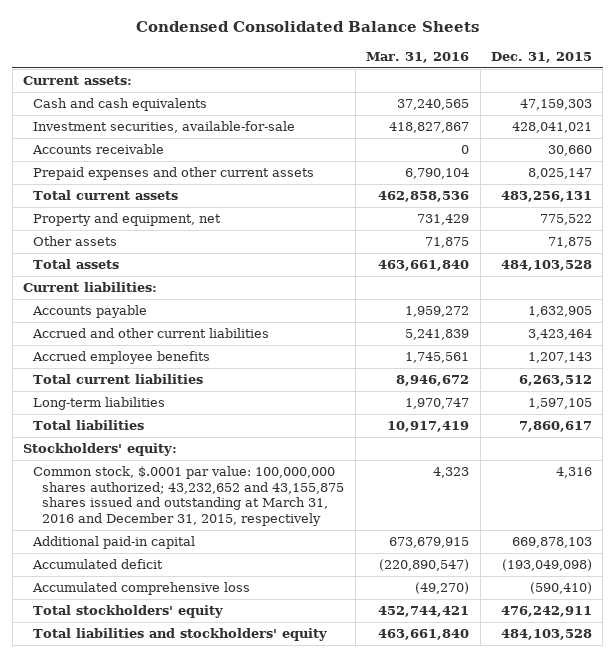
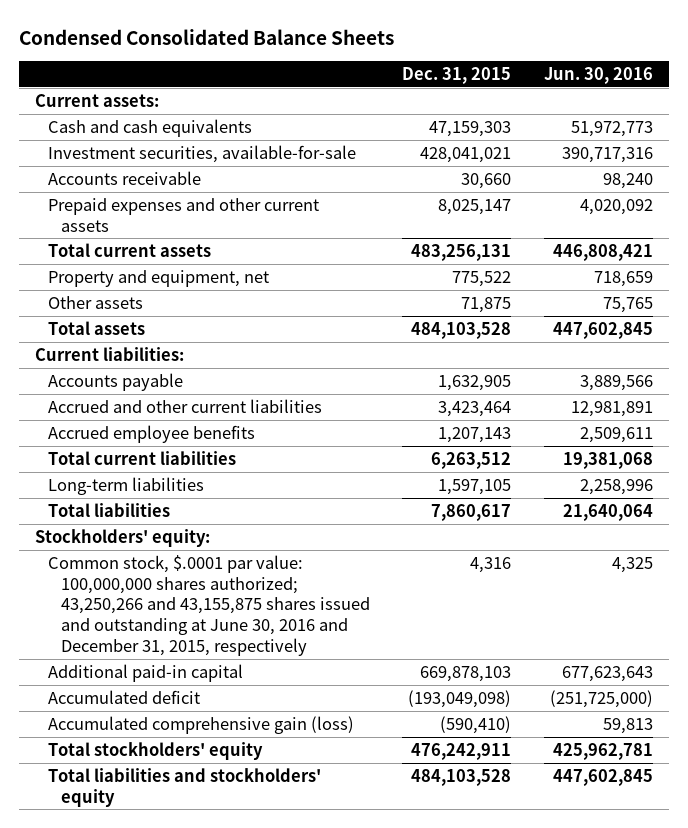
- | Mar. 31, 2016 | Dec. 31, 2015
+ | Dec. 31, 2015 | Jun. 30, 2016
- Common stock, $.0001 par value: 100,000,000 shares authorized; 43,232,652 and 43,155,875 shares issued and outstanding at March 31, 2016 and December 31, 2015, respectively | 4,323 | 4,316
+ Common stock, $.0001 par value: 100,000,000 shares authorized; 43,250,266 and 43,155,875 shares issued and outstanding at June 30, 2016 and December 31, 2015, respectively | 4,316 | 4,325
- Accumulated comprehensive loss | (49,270) | (590,410)
+ Accumulated comprehensive gain (loss) | (590,410) | 59,813

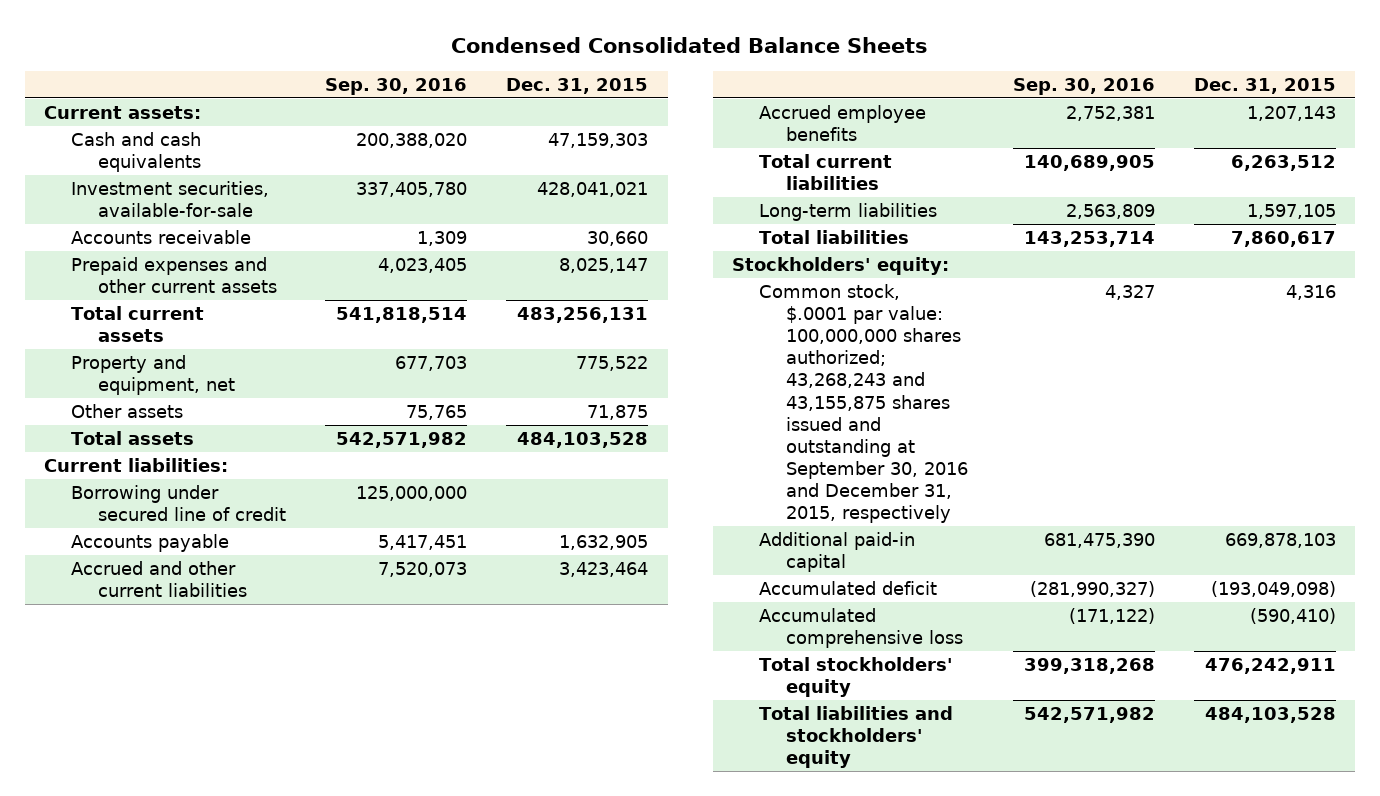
- | Dec. 31, 2015 | Jun. 30, 2016
+ | Sep. 30, 2016 | Dec. 31, 2015
+ Borrowing under secured line of credit | 125,000,000 |
- Common stock, $.0001 par value: 100,000,000 shares authorized; 43,250,266 and 43,155,875 shares issued and outstanding at June 30, 2016 and December 31, 2015, respectively | 4,316 | 4,325
+ Common stock, $.0001 par value: 100,000,000 shares authorized; 43,268,243 and 43,155,875 shares issued and outstanding at September 30, 2016 and December 31, 2015, respectively | 4,327 | 4,316
- Accumulated comprehensive gain (loss) | (590,410) | 59,813
+ Accumulated comprehensive loss | (171,122) | (590,410)

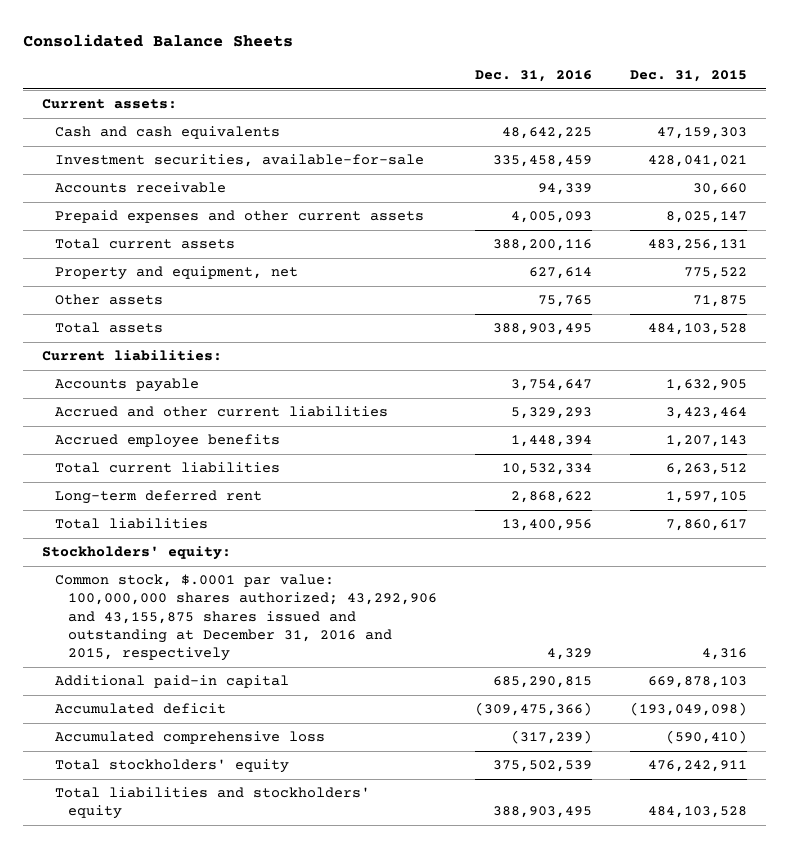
- Condensed Consolidated Balance Sheets
+ Consolidated Balance Sheets
- | Sep. 30, 2016 | Dec. 31, 2015
+ | Dec. 31, 2016 | Dec. 31, 2015
- Borrowing under secured line of credit | 125,000,000 |
- Long-term liabilities | 2,563,809 | 1,597,105
+ Long-term deferred rent | 2,868,622 | 1,597,105
- Common stock, $.0001 par value: 100,000,000 shares authorized; 43,268,243 and 43,155,875 shares issued and outstanding at September 30, 2016 and December 31, 2015, respectively | 4,327 | 4,316
+ Common stock, $.0001 par value: 100,000,000 shares authorized; 43,292,906 and 43,155,875 shares issued and outstanding at December 31, 2016 and 2015, respectively | 4,329 | 4,316

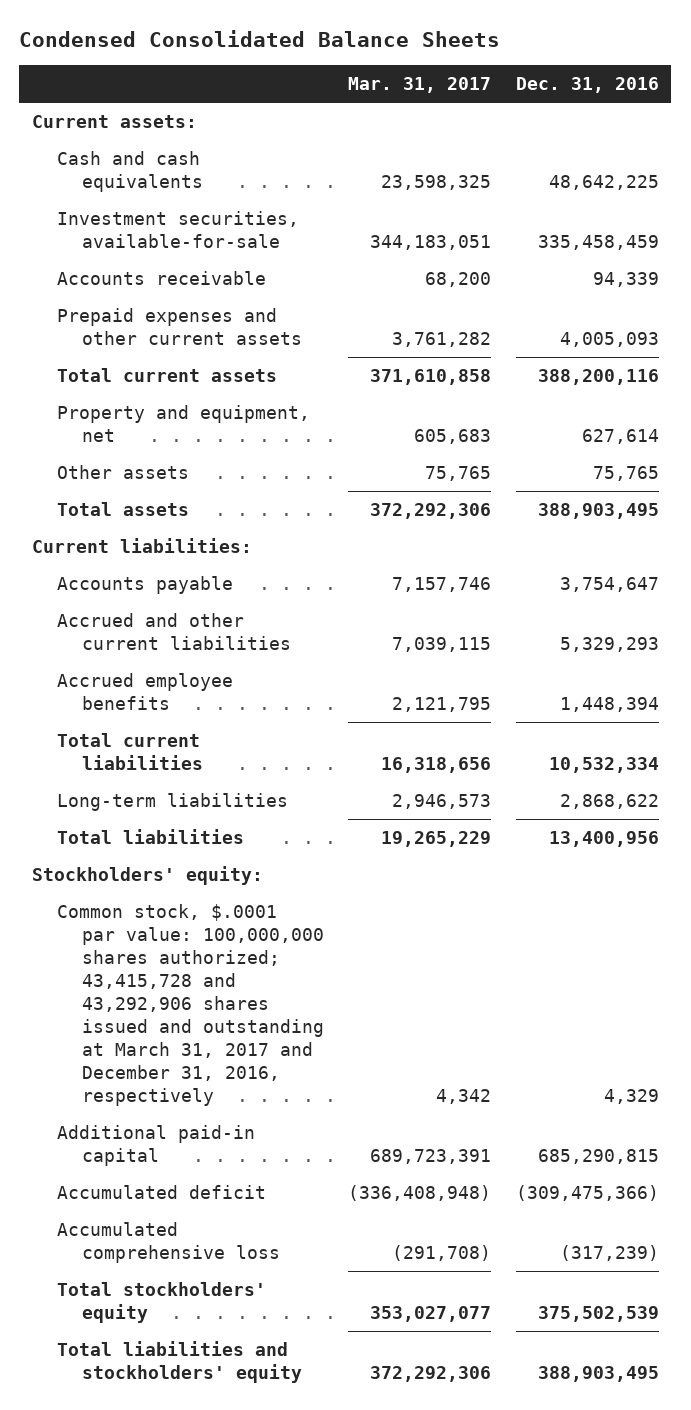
- Consolidated Balance Sheets
+ Condensed Consolidated Balance Sheets
- | Dec. 31, 2016 | Dec. 31, 2015
+ | Mar. 31, 2017 | Dec. 31, 2016
- Long-term deferred rent | 2,868,622 | 1,597,105
+ Long-term liabilities | 2,946,573 | 2,868,622
- Common stock, $.0001 par value: 100,000,000 shares authorized; 43,292,906 and 43,155,875 shares issued and outstanding at December 31, 2016 and 2015, respectively | 4,329 | 4,316
+ Common stock, $.0001 par value: 100,000,000 shares authorized; 43,415,728 and 43,292,906 shares issued and outstanding at March 31, 2017 and December 31, 2016, respectively | 4,342 | 4,329

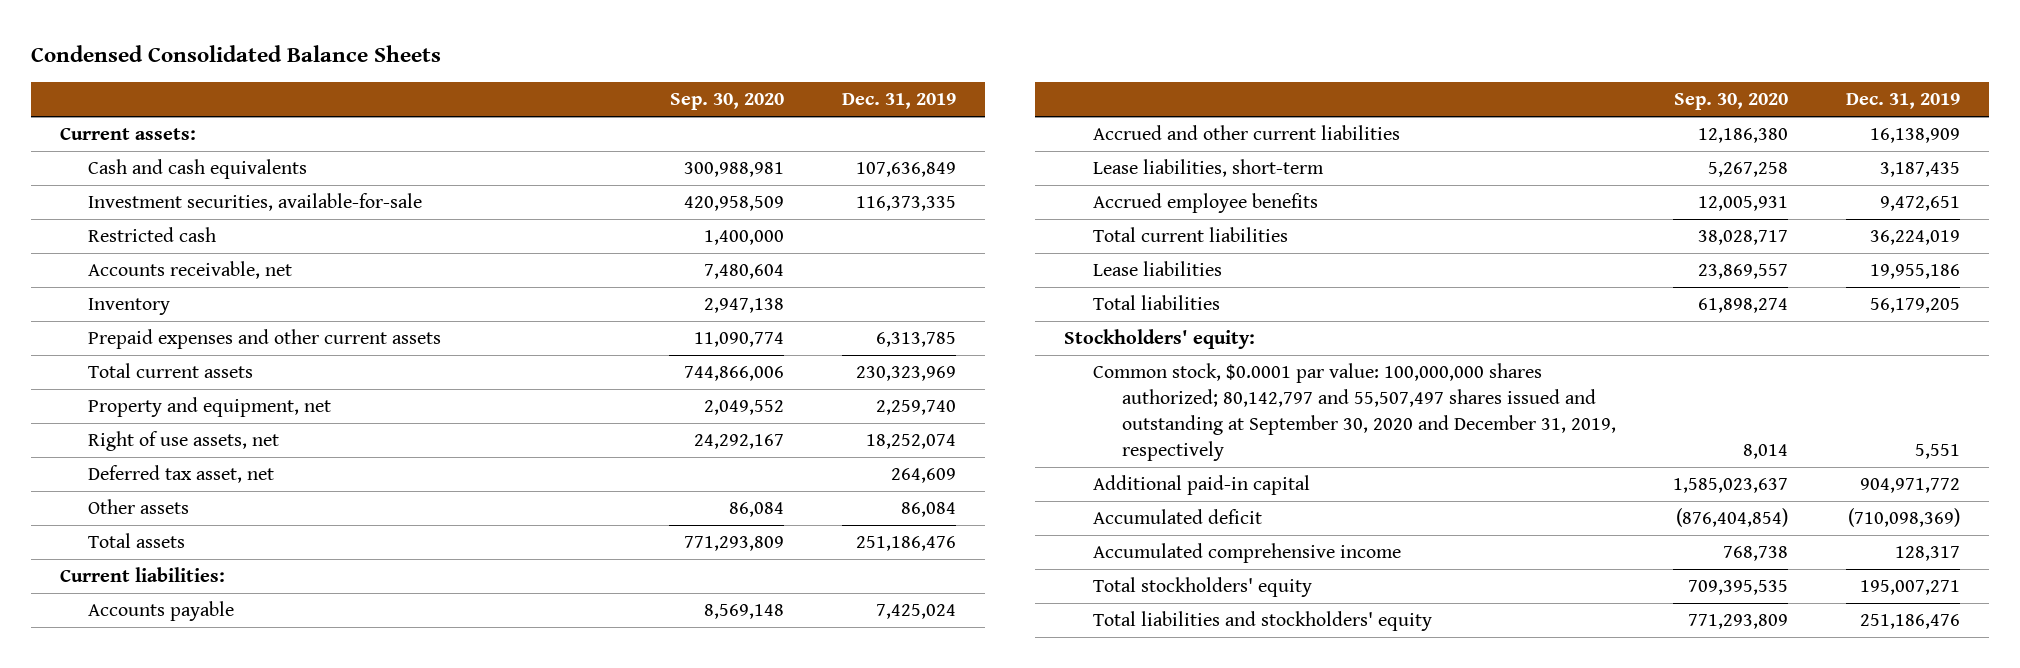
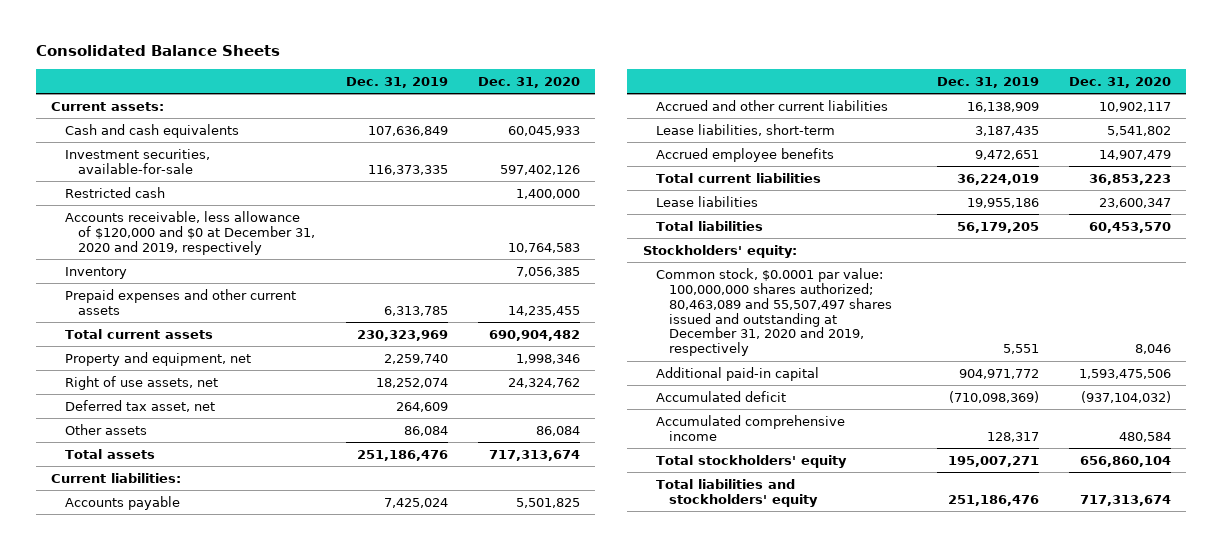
- Condensed Consolidated Balance Sheets
+ Consolidated Balance Sheets
- | Sep. 30, 2020 | Dec. 31, 2019
+ | Dec. 31, 2019 | Dec. 31, 2020
- Accounts receivable, net | 7,480,604 |
+ Accounts receivable, less allowance of $120,000 and $0 at December 31, 2020 and 2019, respectively | | 10,764,583
- Common stock, $0.0001 par value: 100,000,000 shares authorized; 80,142,797 and 55,507,497 shares issued and outstanding at September 30, 2020 and December 31, 2019, respectively | 8,014 | 5,551
+ Common stock, $0.0001 par value: 100,000,000 shares authorized; 80,463,089 and 55,507,497 shares issued and outstanding at December 31, 2020 and 2019, respectively | 5,551 | 8,046

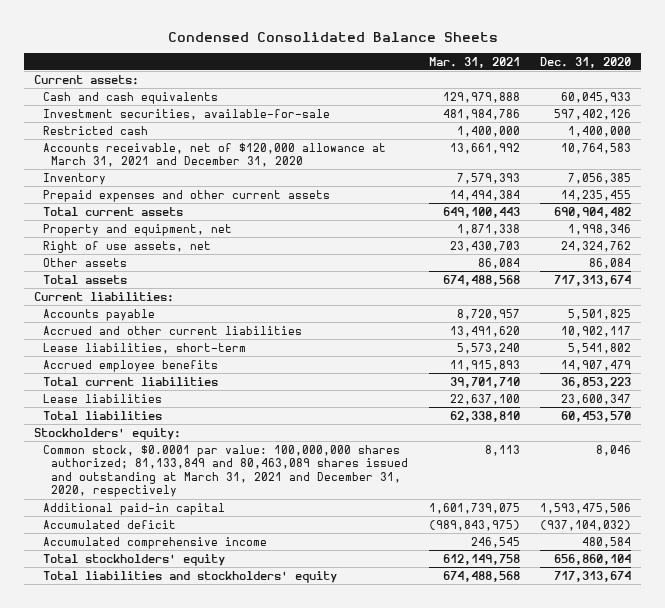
- Consolidated Balance Sheets
+ Condensed Consolidated Balance Sheets
- | Dec. 31, 2019 | Dec. 31, 2020
+ | Mar. 31, 2021 | Dec. 31, 2020
- Accounts receivable, less allowance of $120,000 and $0 at December 31, 2020 and 2019, respectively | | 10,764,583
+ Accounts receivable, net of $120,000 allowance at March 31, 2021 and December 31, 2020 | 13,661,992 | 10,764,583
- Deferred tax asset, net | 264,609 |
- Common stock, $0.0001 par value: 100,000,000 shares authorized; 80,463,089 and 55,507,497 shares issued and outstanding at December 31, 2020 and 2019, respectively | 5,551 | 8,046
+ Common stock, $0.0001 par value: 100,000,000 shares authorized; 81,133,849 and 80,463,089 shares issued and outstanding at March 31, 2021 and December 31, 2020, respectively | 8,113 | 8,046

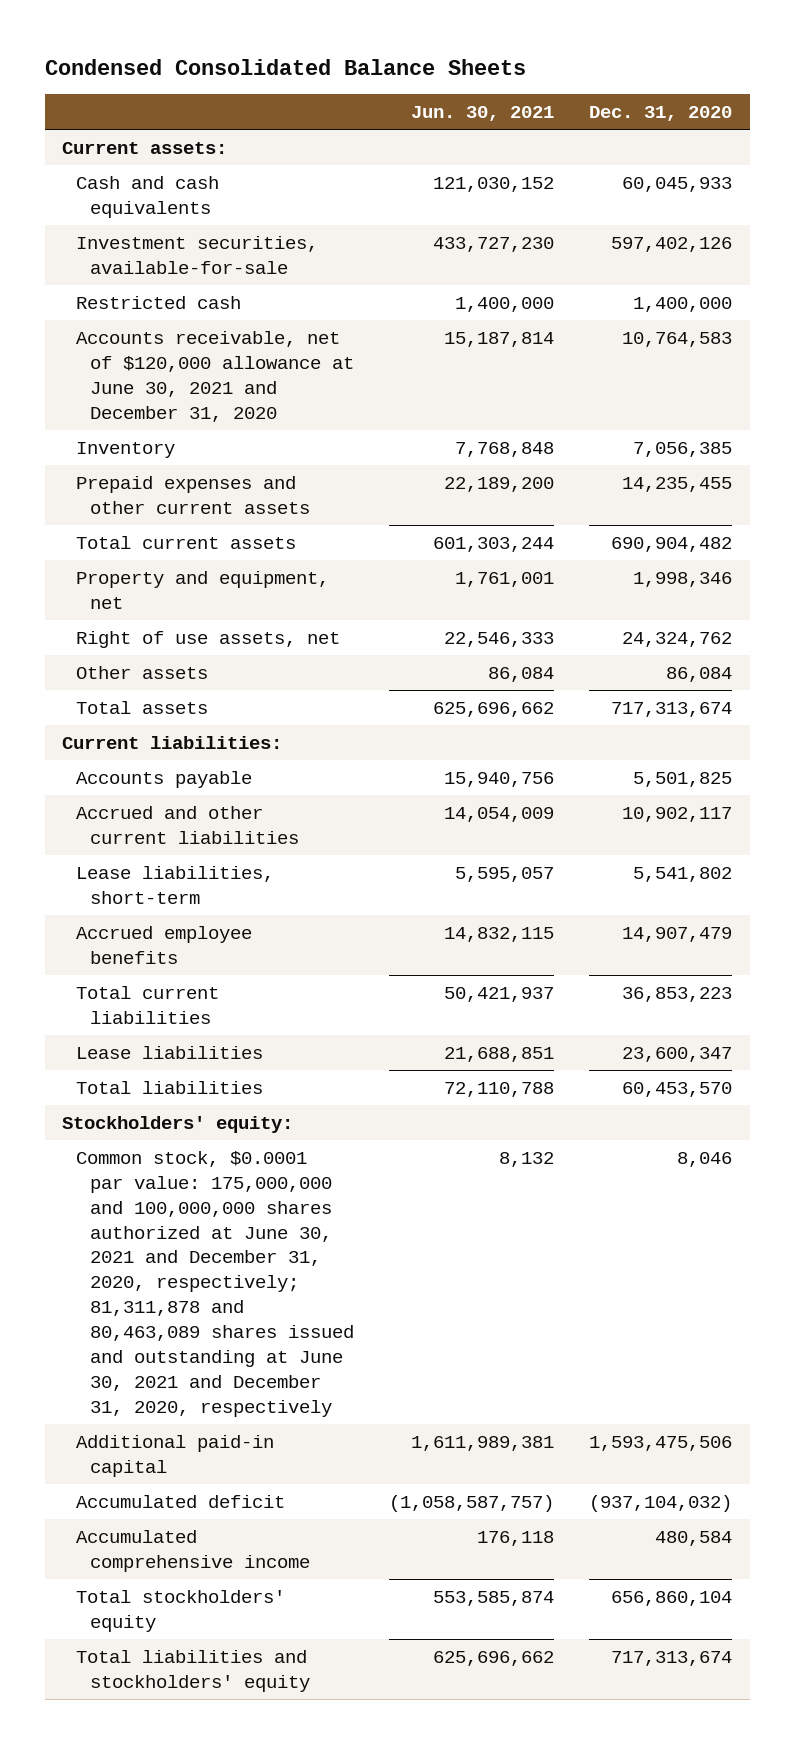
- | Mar. 31, 2021 | Dec. 31, 2020
+ | Jun. 30, 2021 | Dec. 31, 2020
- Accounts receivable, net of $120,000 allowance at March 31, 2021 and December 31, 2020 | 13,661,992 | 10,764,583
+ Accounts receivable, net of $120,000 allowance at June 30, 2021 and December 31, 2020 | 15,187,814 | 10,764,583
- Common stock, $0.0001 par value: 100,000,000 shares authorized; 81,133,849 and 80,463,089 shares issued and outstanding at March 31, 2021 and December 31, 2020, respectively | 8,113 | 8,046
+ Common stock, $0.0001 par value: 175,000,000 and 100,000,000 shares authorized at June 30, 2021 and December 31, 2020, respectively; 81,311,878 and 80,463,089 shares issued and outstanding at June 30, 2021 and December 31, 2020, respectively | 8,132 | 8,046

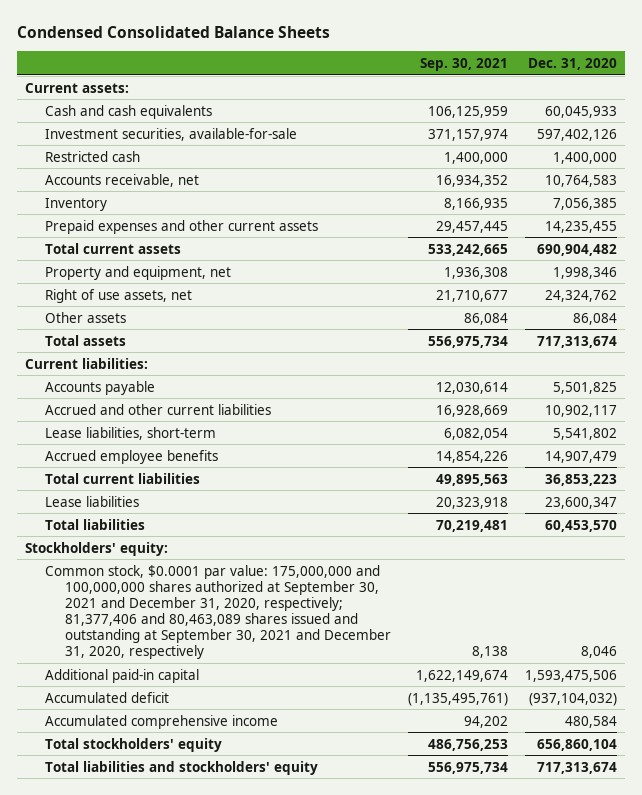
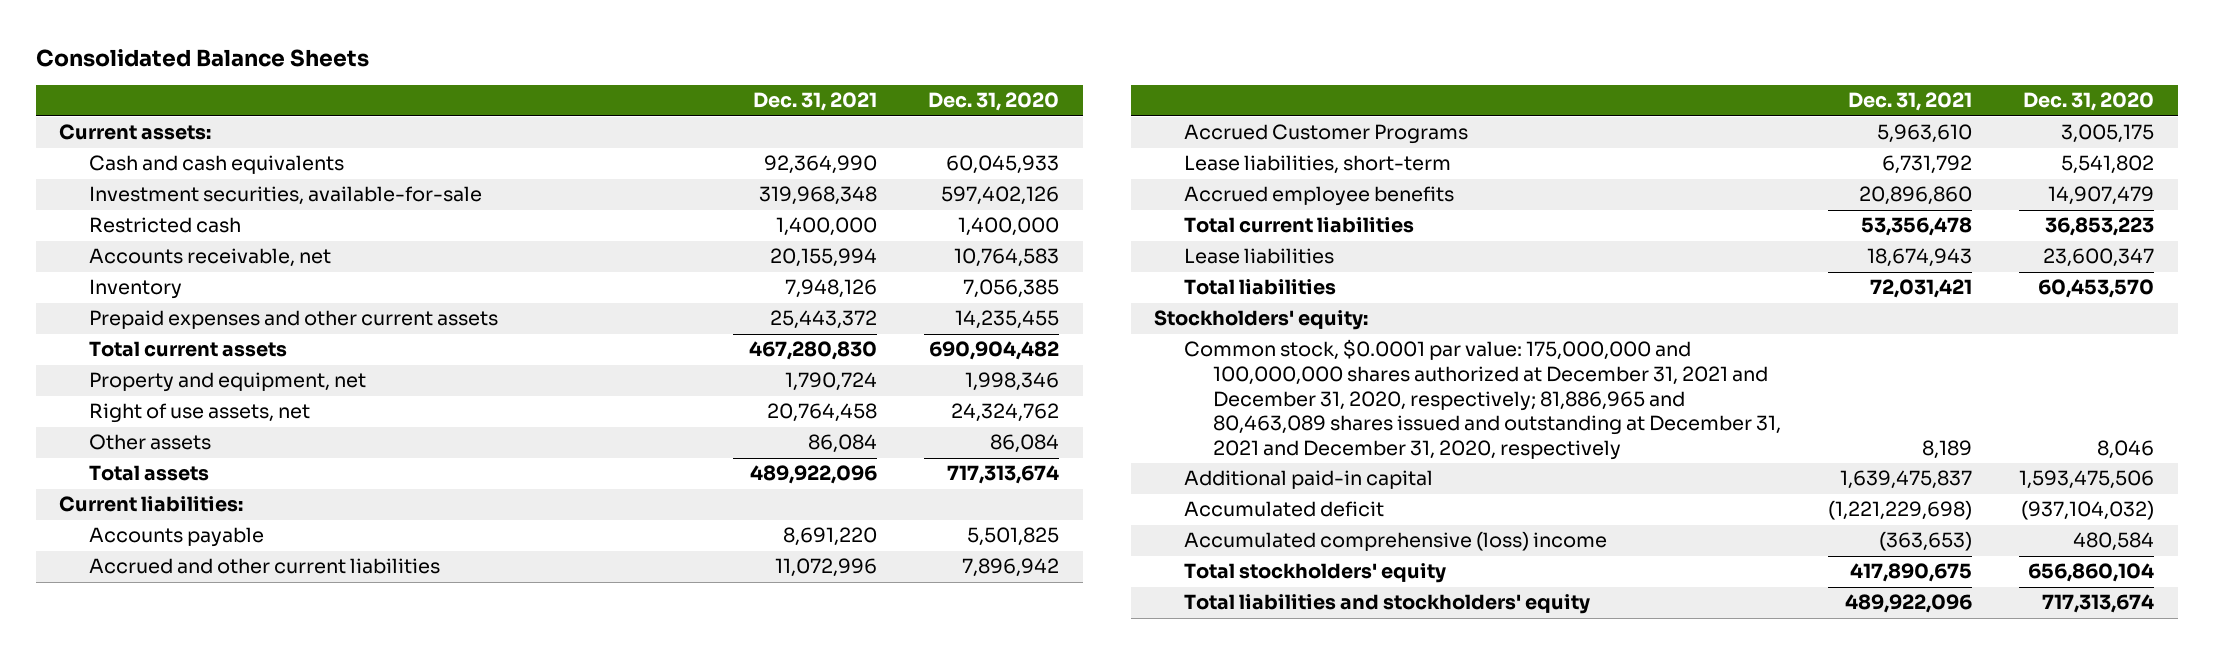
- Condensed Consolidated Balance Sheets
+ Consolidated Balance Sheets
- | Sep. 30, 2021 | Dec. 31, 2020
+ | Dec. 31, 2021 | Dec. 31, 2020
- Accrued and other current liabilities | 16,928,669 | 10,902,117
+ Accrued and other current liabilities | 11,072,996 | 7,896,942
+ Accrued Customer Programs | 5,963,610 | 3,005,175
- Common stock, $0.0001 par value: 175,000,000 and 100,000,000 shares authorized at September 30, 2021 and December 31, 2020, respectively; 81,377,406 and 80,463,089 shares issued and outstanding at September 30, 2021 and December 31, 2020, respectively | 8,138 | 8,046
+ Common stock, $0.0001 par value: 175,000,000 and 100,000,000 shares authorized at December 31, 2021 and December 31, 2020, respectively; 81,886,965 and 80,463,089 shares issued and outstanding at December 31, 2021 and December 31, 2020, respectively | 8,189 | 8,046
- Accumulated comprehensive income | 94,202 | 480,584
+ Accumulated comprehensive (loss) income | (363,653) | 480,584

